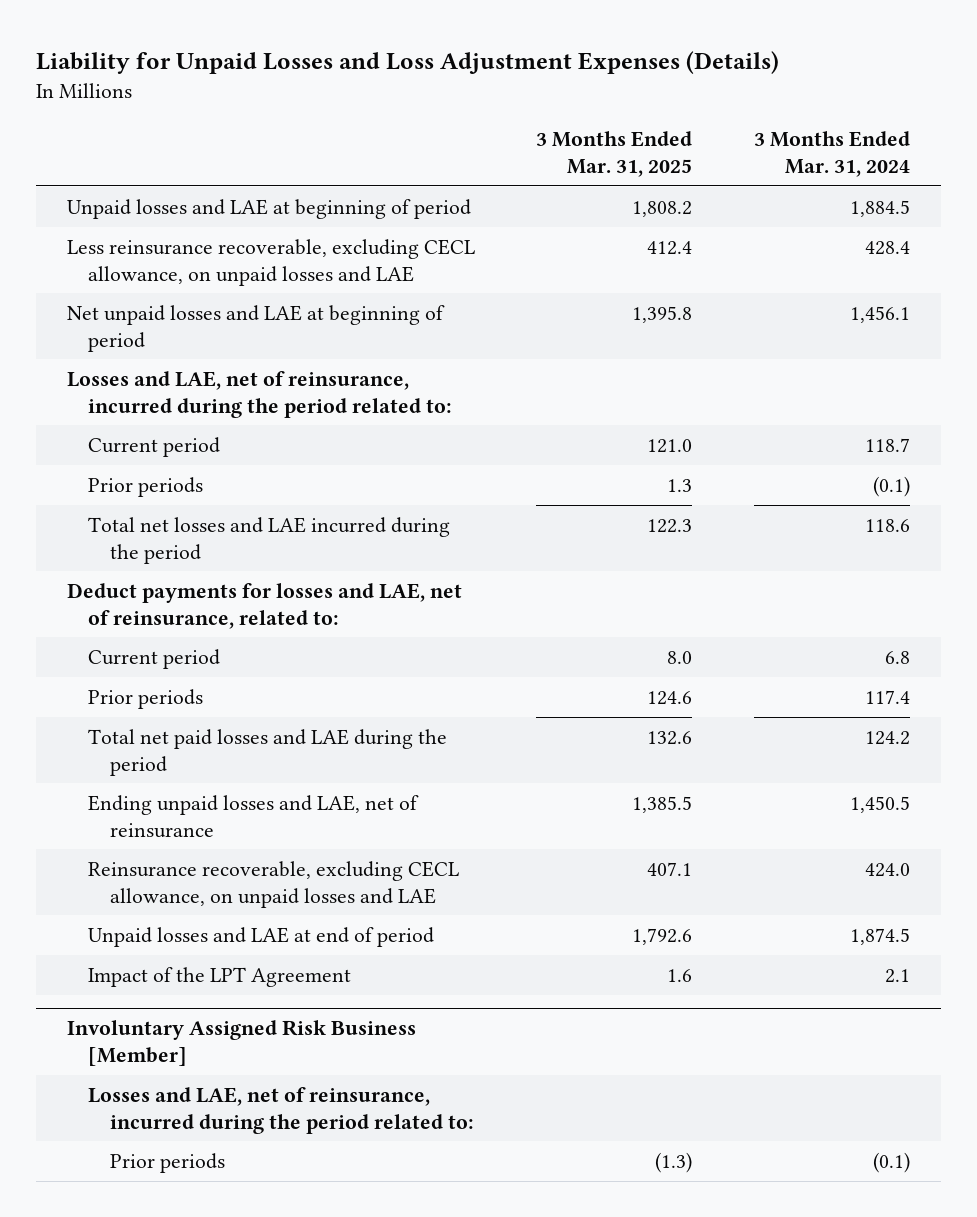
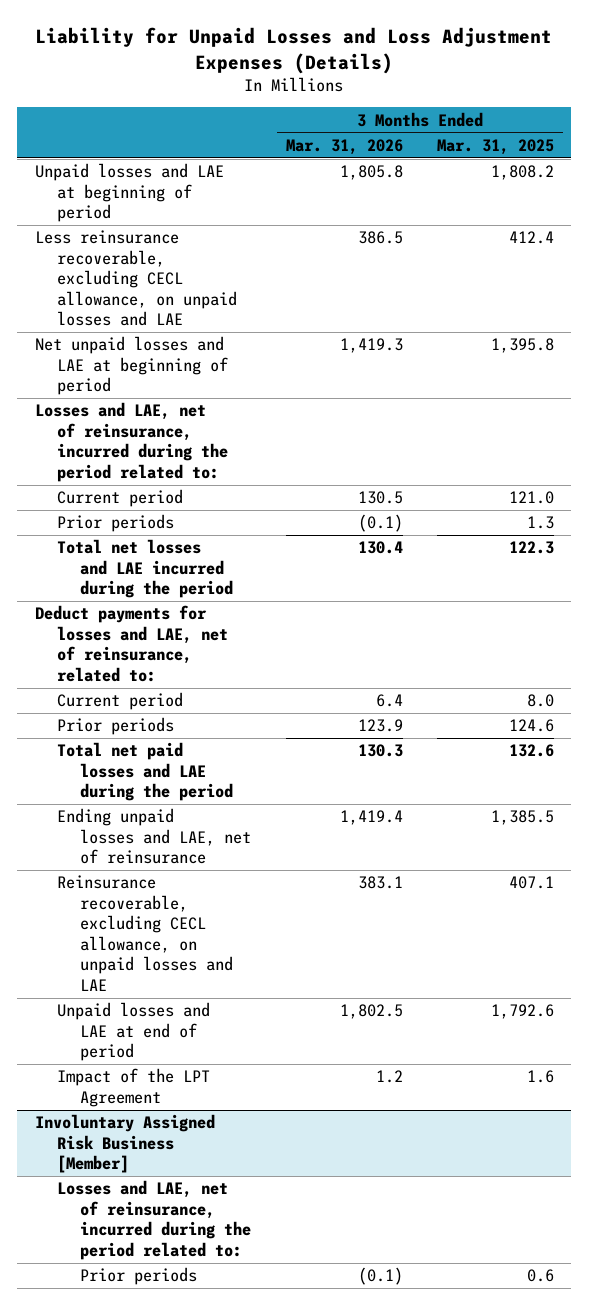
- | 3 Months Ended Mar. 31, 2025 | 3 Months Ended Mar. 31, 2024
+ | 3 Months Ended Mar. 31, 2026 | 3 Months Ended Mar. 31, 2025
@ Involuntary Assigned Risk Business [Member]
- Prior periods | (1.3) | (0.1)
+ Prior periods | (0.1) | 0.6

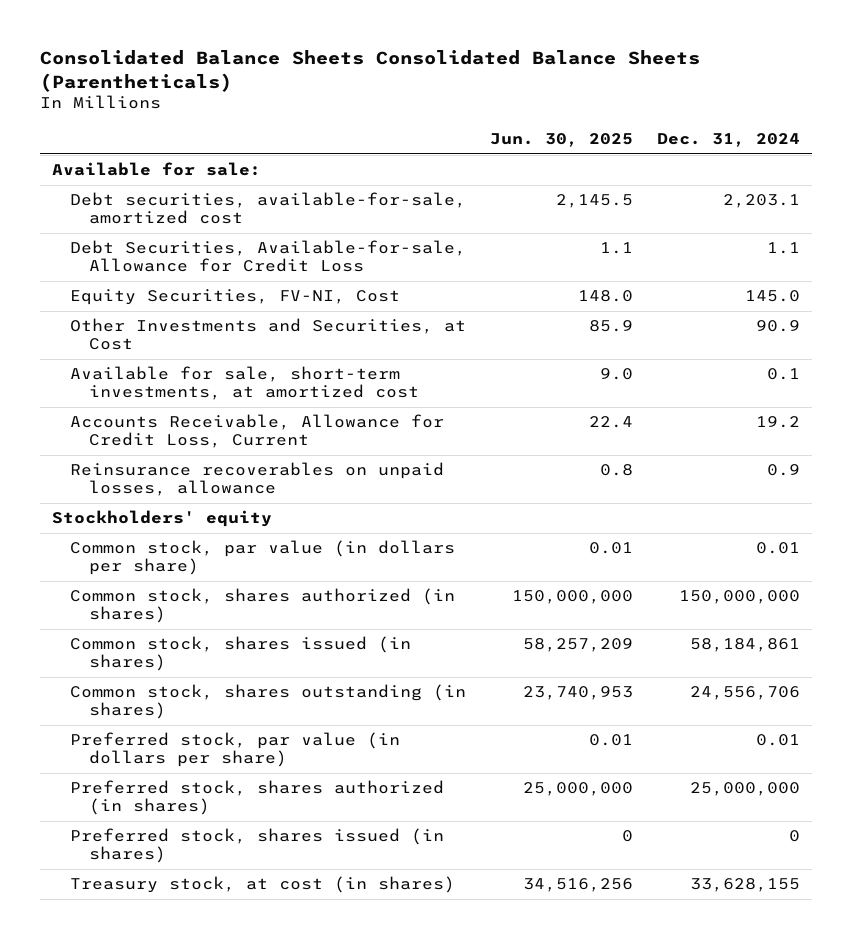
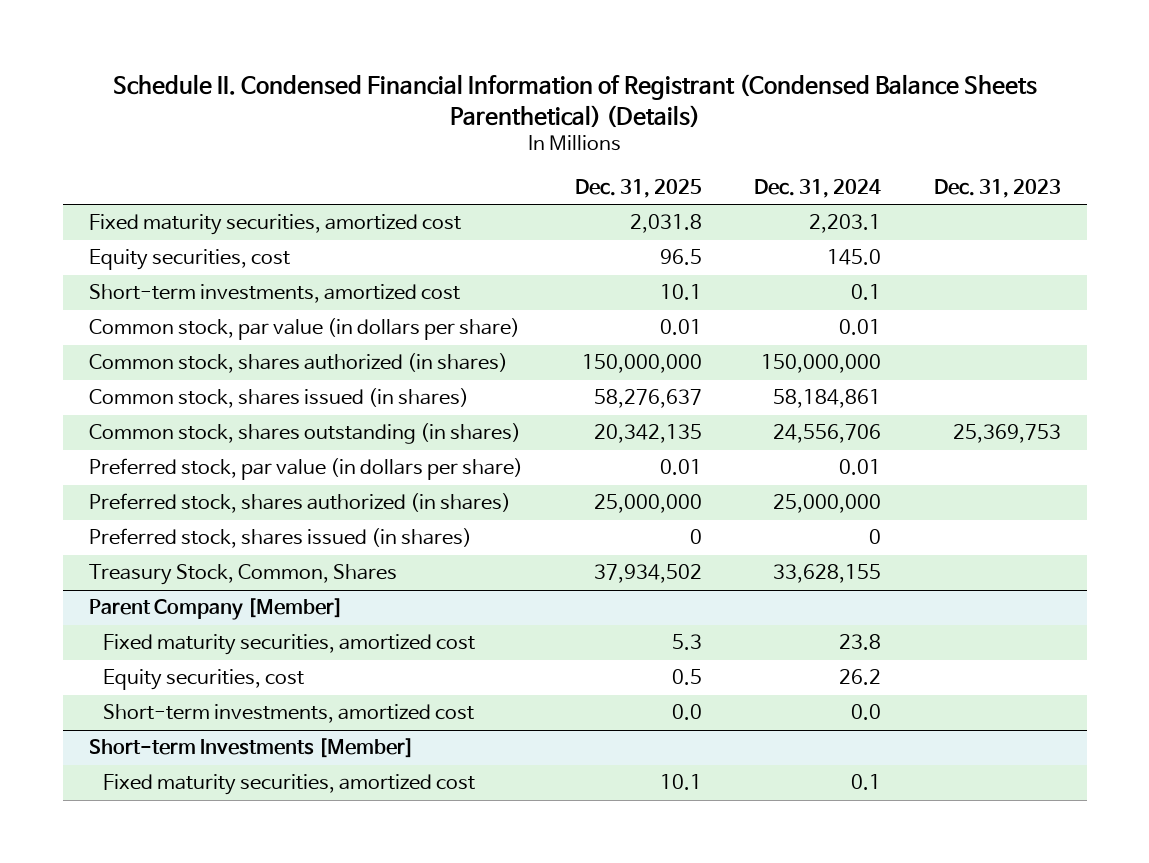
- Consolidated Balance Sheets Consolidated Balance Sheets (Parentheticals)
+ Schedule II. Condensed Financial Information of Registrant (Condensed Balance Sheets Parenthetical) (Details)
- | Jun. 30, 2025 | Dec. 31, 2024
+ | Dec. 31, 2025 | Dec. 31, 2024 | Dec. 31, 2023
- Available for sale:
- Debt securities, available-for-sale, amortized cost | 2,145.5 | 2,203.1
- Debt Securities, Available-for-sale, Allowance for Credit Loss | 1.1 | 1.1
- Equity Securities, FV-NI, Cost | 148.0 | 145.0
- Other Investments and Securities, at Cost | 85.9 | 90.9
- Available for sale, short-term investments, at amortized cost | 9.0 | 0.1
- Accounts Receivable, Allowance for Credit Loss, Current | 22.4 | 19.2
- Reinsurance recoverables on unpaid losses, allowance | 0.8 | 0.9
- Stockholders' equity
+ Fixed maturity securities, amortized cost | 2,031.8 | 2,203.1 |
+ Equity securities, cost | 96.5 | 145.0 |
+ Short-term investments, amortized cost | 10.1 | 0.1 |
- Treasury stock, at cost (in shares) | 34,516,256 | 33,628,155
+ Treasury Stock, Common, Shares | 37,934,502 | 33,628,155 |
+ Parent Company [Member]
+ Fixed maturity securities, amortized cost | 5.3 | 23.8 |
+ Equity securities, cost | 0.5 | 26.2 |
+ Short-term investments, amortized cost | 0.0 | 0.0 |
+ Short-term Investments [Member]
+ Fixed maturity securities, amortized cost | 10.1 | 0.1 |

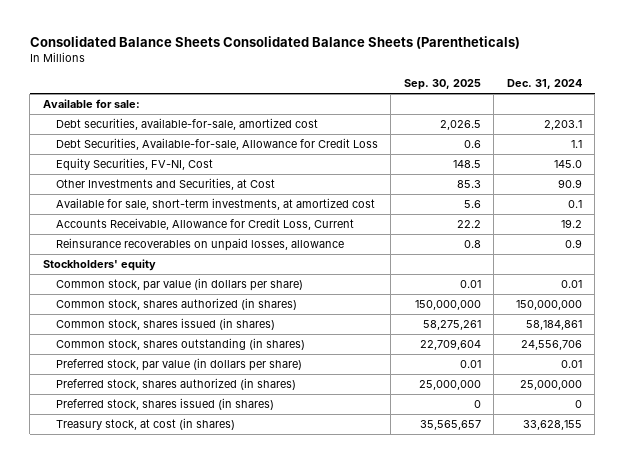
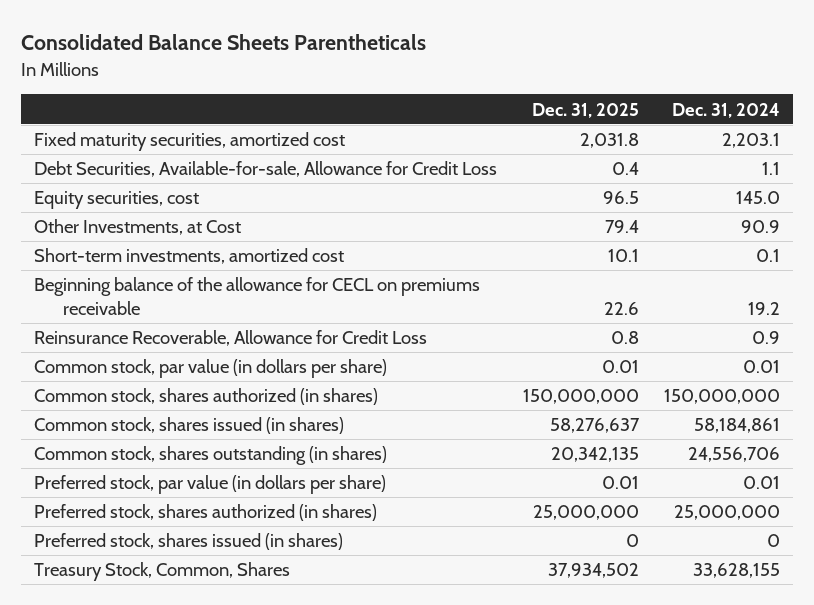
- Consolidated Balance Sheets Consolidated Balance Sheets (Parentheticals)
+ Consolidated Balance Sheets Parentheticals
- | Sep. 30, 2025 | Dec. 31, 2024
+ | Dec. 31, 2025 | Dec. 31, 2024
- Available for sale:
- Debt securities, available-for-sale, amortized cost | 2,026.5 | 2,203.1
+ Fixed maturity securities, amortized cost | 2,031.8 | 2,203.1
- Equity Securities, FV-NI, Cost | 148.5 | 145.0
- Other Investments and Securities, at Cost | 85.3 | 90.9
- Available for sale, short-term investments, at amortized cost | 5.6 | 0.1
- Accounts Receivable, Allowance for Credit Loss, Current | 22.2 | 19.2
- Reinsurance recoverables on unpaid losses, allowance | 0.8 | 0.9
- Stockholders' equity
+ Equity securities, cost | 96.5 | 145.0
+ Other Investments, at Cost | 79.4 | 90.9
+ Short-term investments, amortized cost | 10.1 | 0.1
+ Beginning balance of the allowance for CECL on premiums receivable | 22.6 | 19.2
+ Reinsurance Recoverable, Allowance for Credit Loss | 0.8 | 0.9
- Treasury stock, at cost (in shares) | 35,565,657 | 33,628,155
+ Treasury Stock, Common, Shares | 37,934,502 | 33,628,155

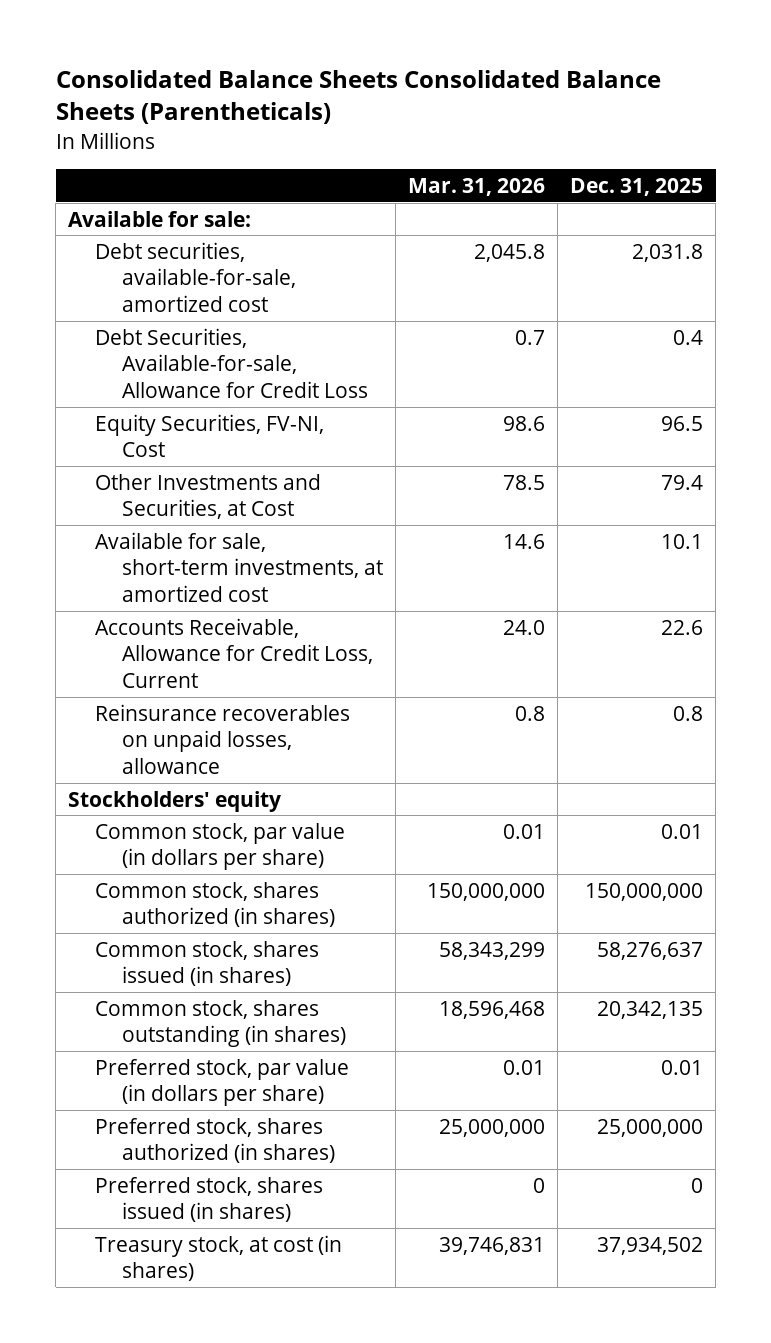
- Consolidated Balance Sheets Parentheticals
+ Consolidated Balance Sheets Consolidated Balance Sheets (Parentheticals)
- | Dec. 31, 2025 | Dec. 31, 2024
+ | Mar. 31, 2026 | Dec. 31, 2025
- Fixed maturity securities, amortized cost | 2,031.8 | 2,203.1
+ Available for sale:
+ Debt securities, available-for-sale, amortized cost | 2,045.8 | 2,031.8
- Equity securities, cost | 96.5 | 145.0
- Other Investments, at Cost | 79.4 | 90.9
- Short-term investments, amortized cost | 10.1 | 0.1
- Beginning balance of the allowance for CECL on premiums receivable | 22.6 | 19.2
- Reinsurance Recoverable, Allowance for Credit Loss | 0.8 | 0.9
+ Equity Securities, FV-NI, Cost | 98.6 | 96.5
+ Other Investments and Securities, at Cost | 78.5 | 79.4
+ Available for sale, short-term investments, at amortized cost | 14.6 | 10.1
+ Accounts Receivable, Allowance for Credit Loss, Current | 24.0 | 22.6
+ Reinsurance recoverables on unpaid losses, allowance | 0.8 | 0.8
+ Stockholders' equity
- Treasury Stock, Common, Shares | 37,934,502 | 33,628,155
+ Treasury stock, at cost (in shares) | 39,746,831 | 37,934,502

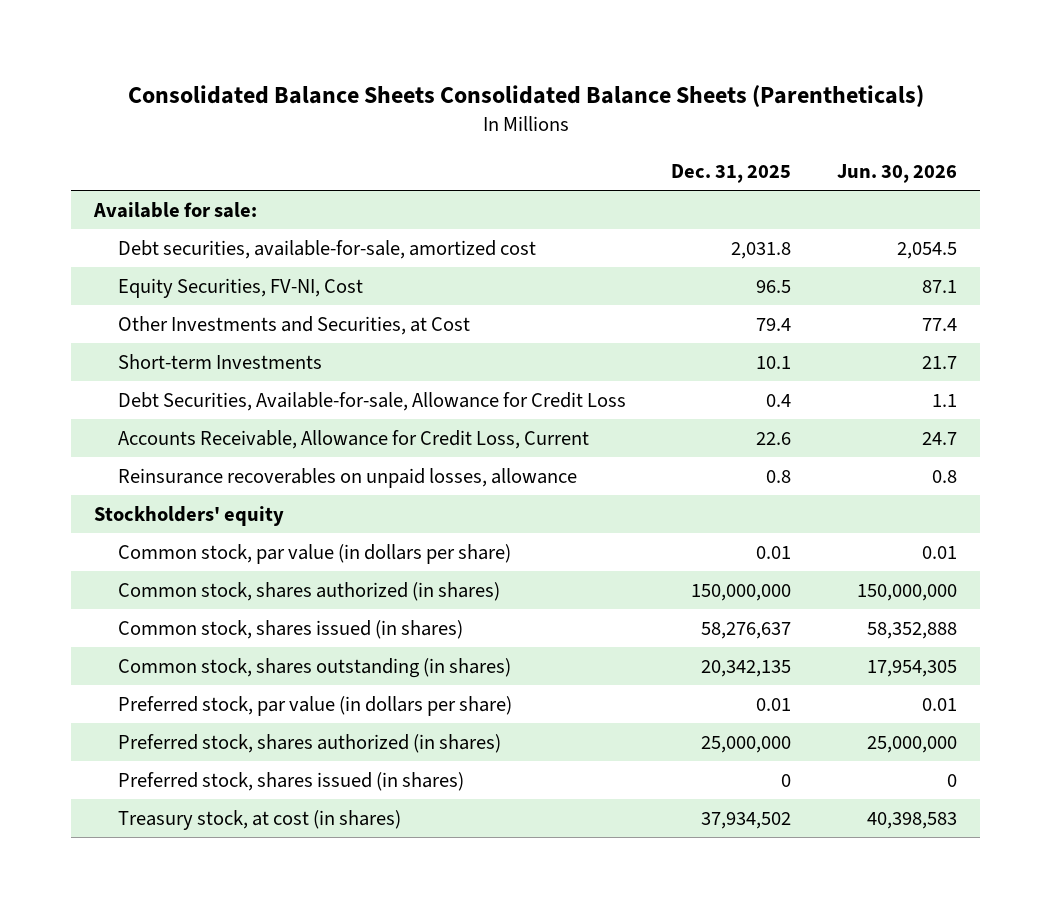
- | Mar. 31, 2026 | Dec. 31, 2025
+ | Dec. 31, 2025 | Jun. 30, 2026
- Available for sale, short-term investments, at amortized cost | 14.6 | 10.1
+ Short-term Investments | 10.1 | 21.7
moved down: Debt Securities, Available-for-sale, Allowance for Credit Loss | 0.4 | 1.1

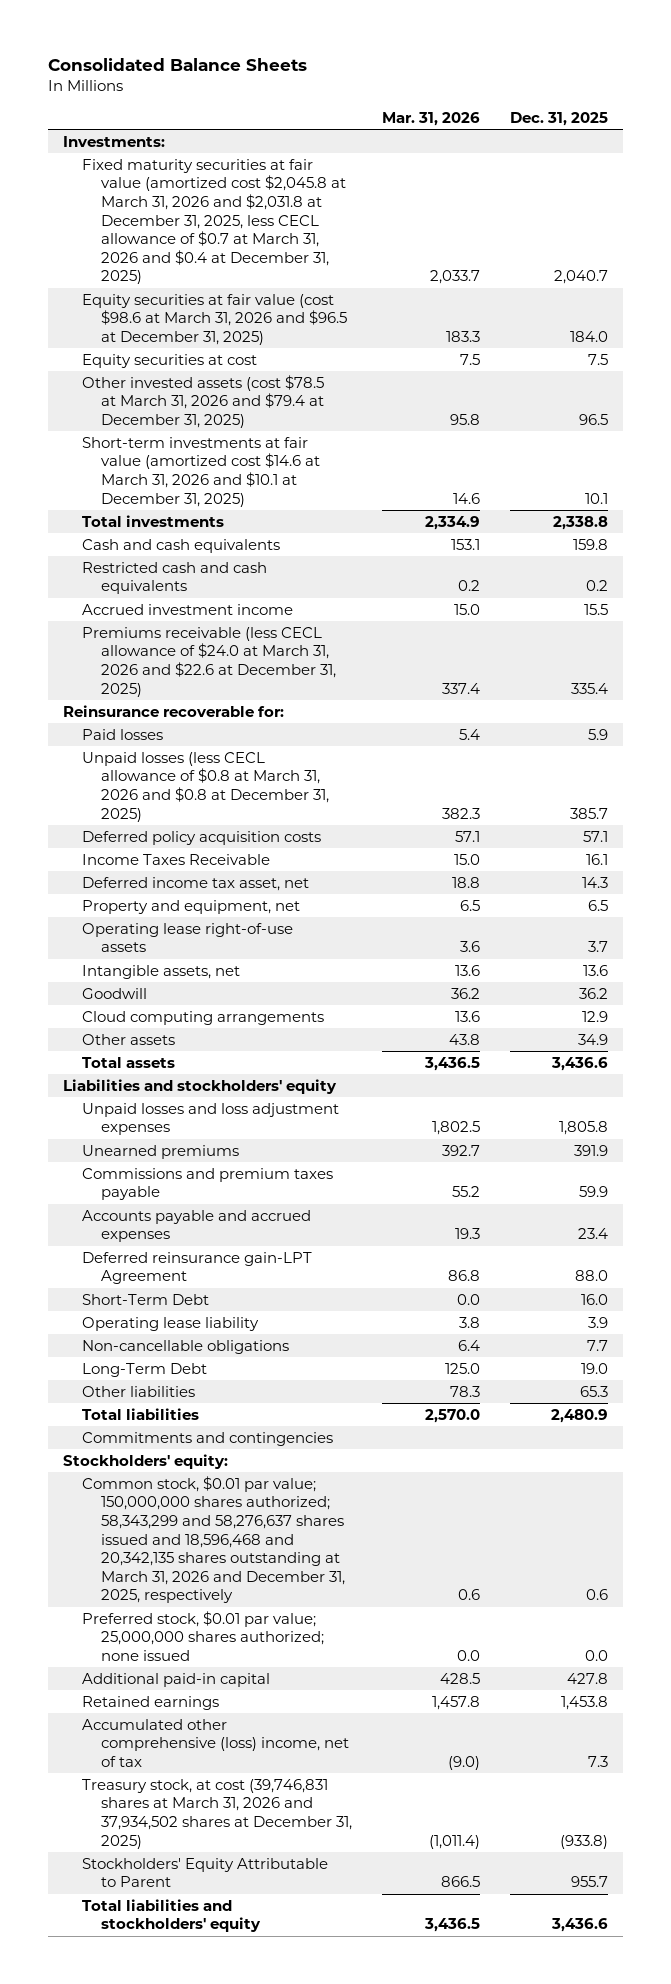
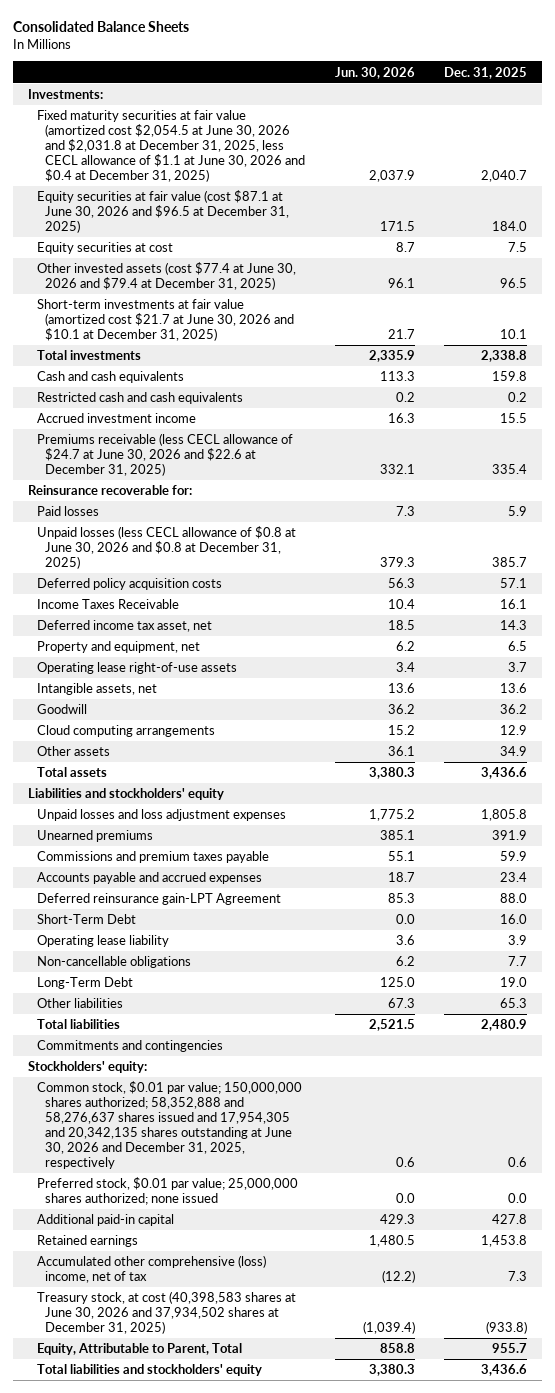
- | Mar. 31, 2026 | Dec. 31, 2025
+ | Jun. 30, 2026 | Dec. 31, 2025
- Fixed maturity securities at fair value (amortized cost $2,045.8 at March 31, 2026 and $2,031.8 at December 31, 2025, less CECL allowance of $0.7 at March 31, 2026 and $0.4 at December 31, 2025) | 2,033.7 | 2,040.7
- Equity securities at fair value (cost $98.6 at March 31, 2026 and $96.5 at December 31, 2025) | 183.3 | 184.0
+ Fixed maturity securities at fair value (amortized cost $2,054.5 at June 30, 2026 and $2,031.8 at December 31, 2025, less CECL allowance of $1.1 at June 30, 2026 and $0.4 at December 31, 2025) | 2,037.9 | 2,040.7
+ Equity securities at fair value (cost $87.1 at June 30, 2026 and $96.5 at December 31, 2025) | 171.5 | 184.0
- Other invested assets (cost $78.5 at March 31, 2026 and $79.4 at December 31, 2025) | 95.8 | 96.5
- Short-term investments at fair value (amortized cost $14.6 at March 31, 2026 and $10.1 at December 31, 2025) | 14.6 | 10.1
+ Other invested assets (cost $77.4 at June 30, 2026 and $79.4 at December 31, 2025) | 96.1 | 96.5
+ Short-term investments at fair value (amortized cost $21.7 at June 30, 2026 and $10.1 at December 31, 2025) | 21.7 | 10.1
- Premiums receivable (less CECL allowance of $24.0 at March 31, 2026 and $22.6 at December 31, 2025) | 337.4 | 335.4
+ Premiums receivable (less CECL allowance of $24.7 at June 30, 2026 and $22.6 at December 31, 2025) | 332.1 | 335.4
- Unpaid losses (less CECL allowance of $0.8 at March 31, 2026 and $0.8 at December 31, 2025) | 382.3 | 385.7
+ Unpaid losses (less CECL allowance of $0.8 at June 30, 2026 and $0.8 at December 31, 2025) | 379.3 | 385.7
- Common stock, $0.01 par value; 150,000,000 shares authorized; 58,343,299 and 58,276,637 shares issued and 18,596,468 and 20,342,135 shares outstanding at March 31, 2026 and December 31, 2025, respectively | 0.6 | 0.6
+ Common stock, $0.01 par value; 150,000,000 shares authorized; 58,352,888 and 58,276,637 shares issued and 17,954,305 and 20,342,135 shares outstanding at June 30, 2026 and December 31, 2025, respectively | 0.6 | 0.6
- Treasury stock, at cost (39,746,831 shares at March 31, 2026 and 37,934,502 shares at December 31, 2025) | (1,011.4) | (933.8)
- Stockholders' Equity Attributable to Parent | 866.5 | 955.7
+ Treasury stock, at cost (40,398,583 shares at June 30, 2026 and 37,934,502 shares at December 31, 2025) | (1,039.4) | (933.8)
+ Equity, Attributable to Parent, Total | 858.8 | 955.7

